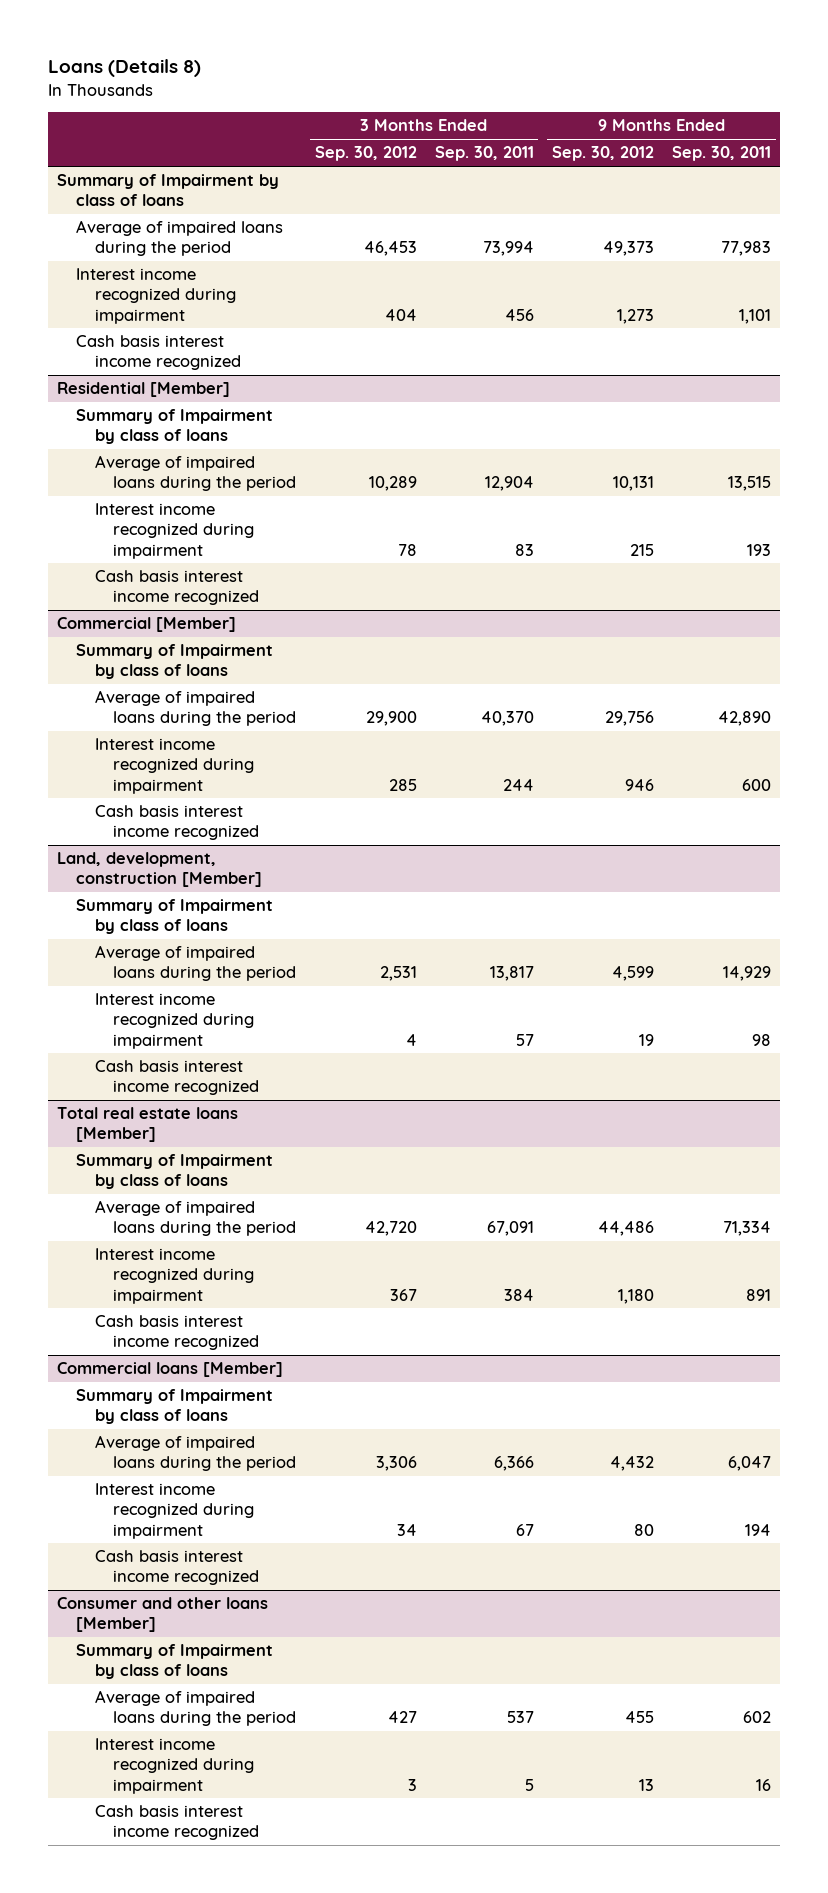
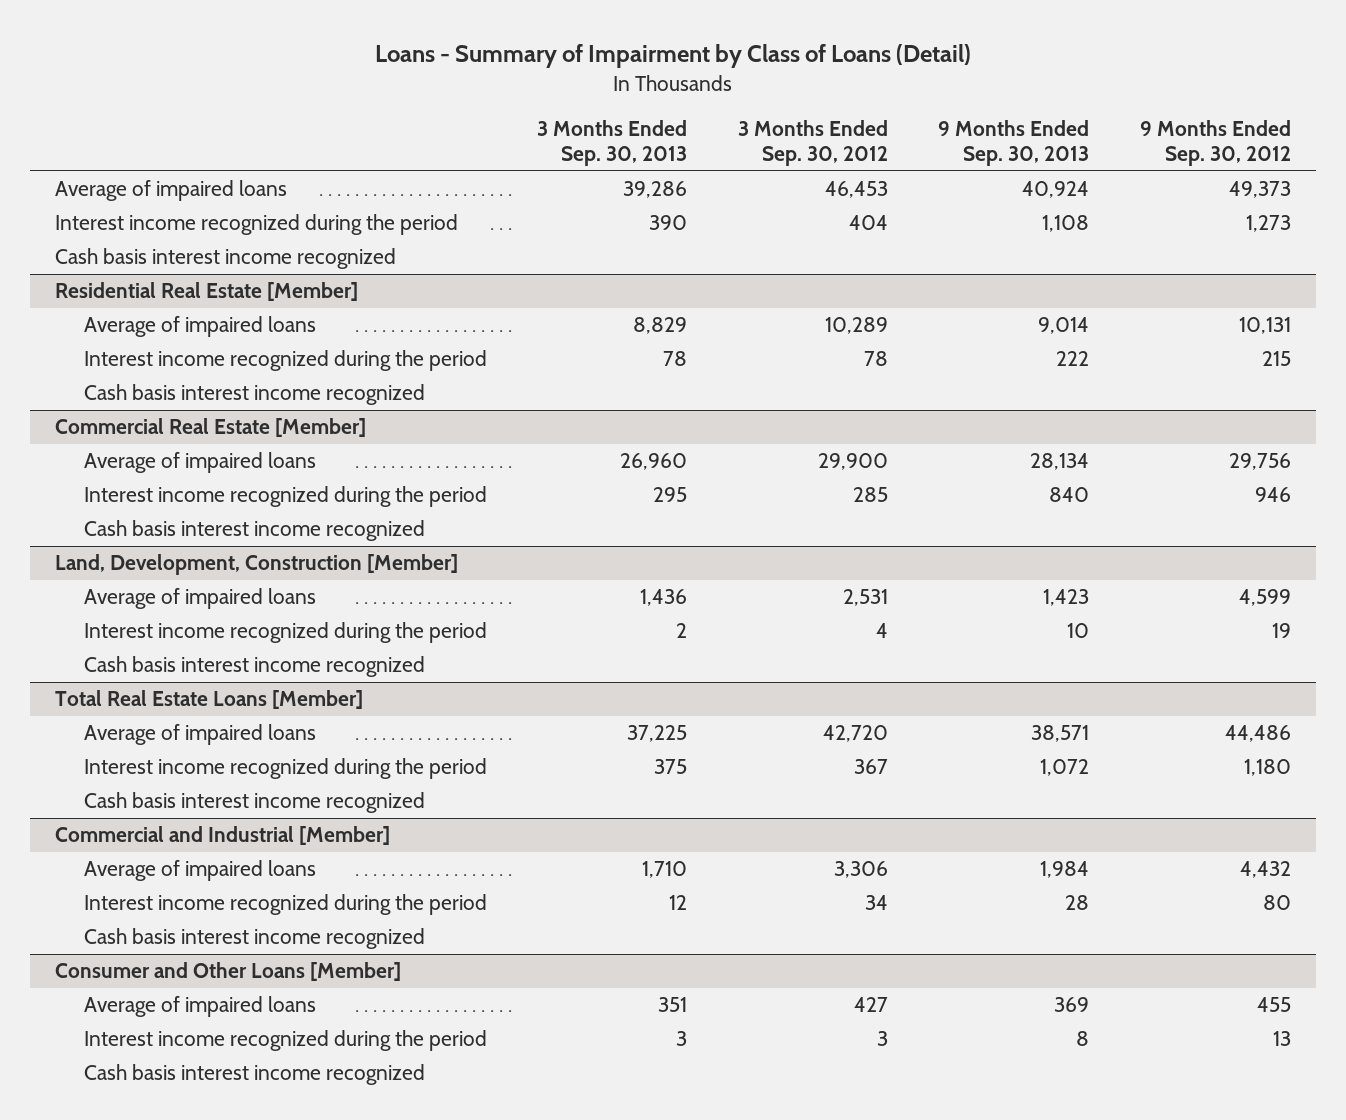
- Loans (Details 8)
+ Loans - Summary of Impairment by Class of Loans (Detail)
- | 3 Months Ended Sep. 30, 2012 | 3 Months Ended Sep. 30, 2011 | 9 Months Ended Sep. 30, 2012 | 9 Months Ended Sep. 30, 2011
+ | 3 Months Ended Sep. 30, 2013 | 3 Months Ended Sep. 30, 2012 | 9 Months Ended Sep. 30, 2013 | 9 Months Ended Sep. 30, 2012
- Summary of Impairment by class of loans
- Average of impaired loans during the period | 46,453 | 73,994 | 49,373 | 77,983
- Interest income recognized during impairment | 404 | 456 | 1,273 | 1,101
+ Average of impaired loans | 39,286 | 46,453 | 40,924 | 49,373
+ Interest income recognized during the period | 390 | 404 | 1,108 | 1,273
- Residential [Member]
- Summary of Impairment by class of loans
- Average of impaired loans during the period | 10,289 | 12,904 | 10,131 | 13,515
- Interest income recognized during impairment | 78 | 83 | 215 | 193
+ Residential Real Estate [Member]
+ Average of impaired loans | 8,829 | 10,289 | 9,014 | 10,131
+ Interest income recognized during the period | 78 | 78 | 222 | 215
- Commercial [Member]
- Summary of Impairment by class of loans
- Average of impaired loans during the period | 29,900 | 40,370 | 29,756 | 42,890
- Interest income recognized during impairment | 285 | 244 | 946 | 600
+ Commercial Real Estate [Member]
+ Average of impaired loans | 26,960 | 29,900 | 28,134 | 29,756
+ Interest income recognized during the period | 295 | 285 | 840 | 946
- Land, development, construction [Member]
- Summary of Impairment by class of loans
- Average of impaired loans during the period | 2,531 | 13,817 | 4,599 | 14,929
- Interest income recognized during impairment | 4 | 57 | 19 | 98
+ Land, Development, Construction [Member]
+ Average of impaired loans | 1,436 | 2,531 | 1,423 | 4,599
+ Interest income recognized during the period | 2 | 4 | 10 | 19
- Total real estate loans [Member]
- Summary of Impairment by class of loans
- Average of impaired loans during the period | 42,720 | 67,091 | 44,486 | 71,334
- Interest income recognized during impairment | 367 | 384 | 1,180 | 891
+ Total Real Estate Loans [Member]
+ Average of impaired loans | 37,225 | 42,720 | 38,571 | 44,486
+ Interest income recognized during the period | 375 | 367 | 1,072 | 1,180
- Commercial loans [Member]
- Summary of Impairment by class of loans
- Average of impaired loans during the period | 3,306 | 6,366 | 4,432 | 6,047
- Interest income recognized during impairment | 34 | 67 | 80 | 194
+ Commercial and Industrial [Member]
+ Average of impaired loans | 1,710 | 3,306 | 1,984 | 4,432
+ Interest income recognized during the period | 12 | 34 | 28 | 80
- Consumer and other loans [Member]
- Summary of Impairment by class of loans
- Average of impaired loans during the period | 427 | 537 | 455 | 602
- Interest income recognized during impairment | 3 | 5 | 13 | 16
+ Consumer and Other Loans [Member]
+ Average of impaired loans | 351 | 427 | 369 | 455
+ Interest income recognized during the period | 3 | 3 | 8 | 13

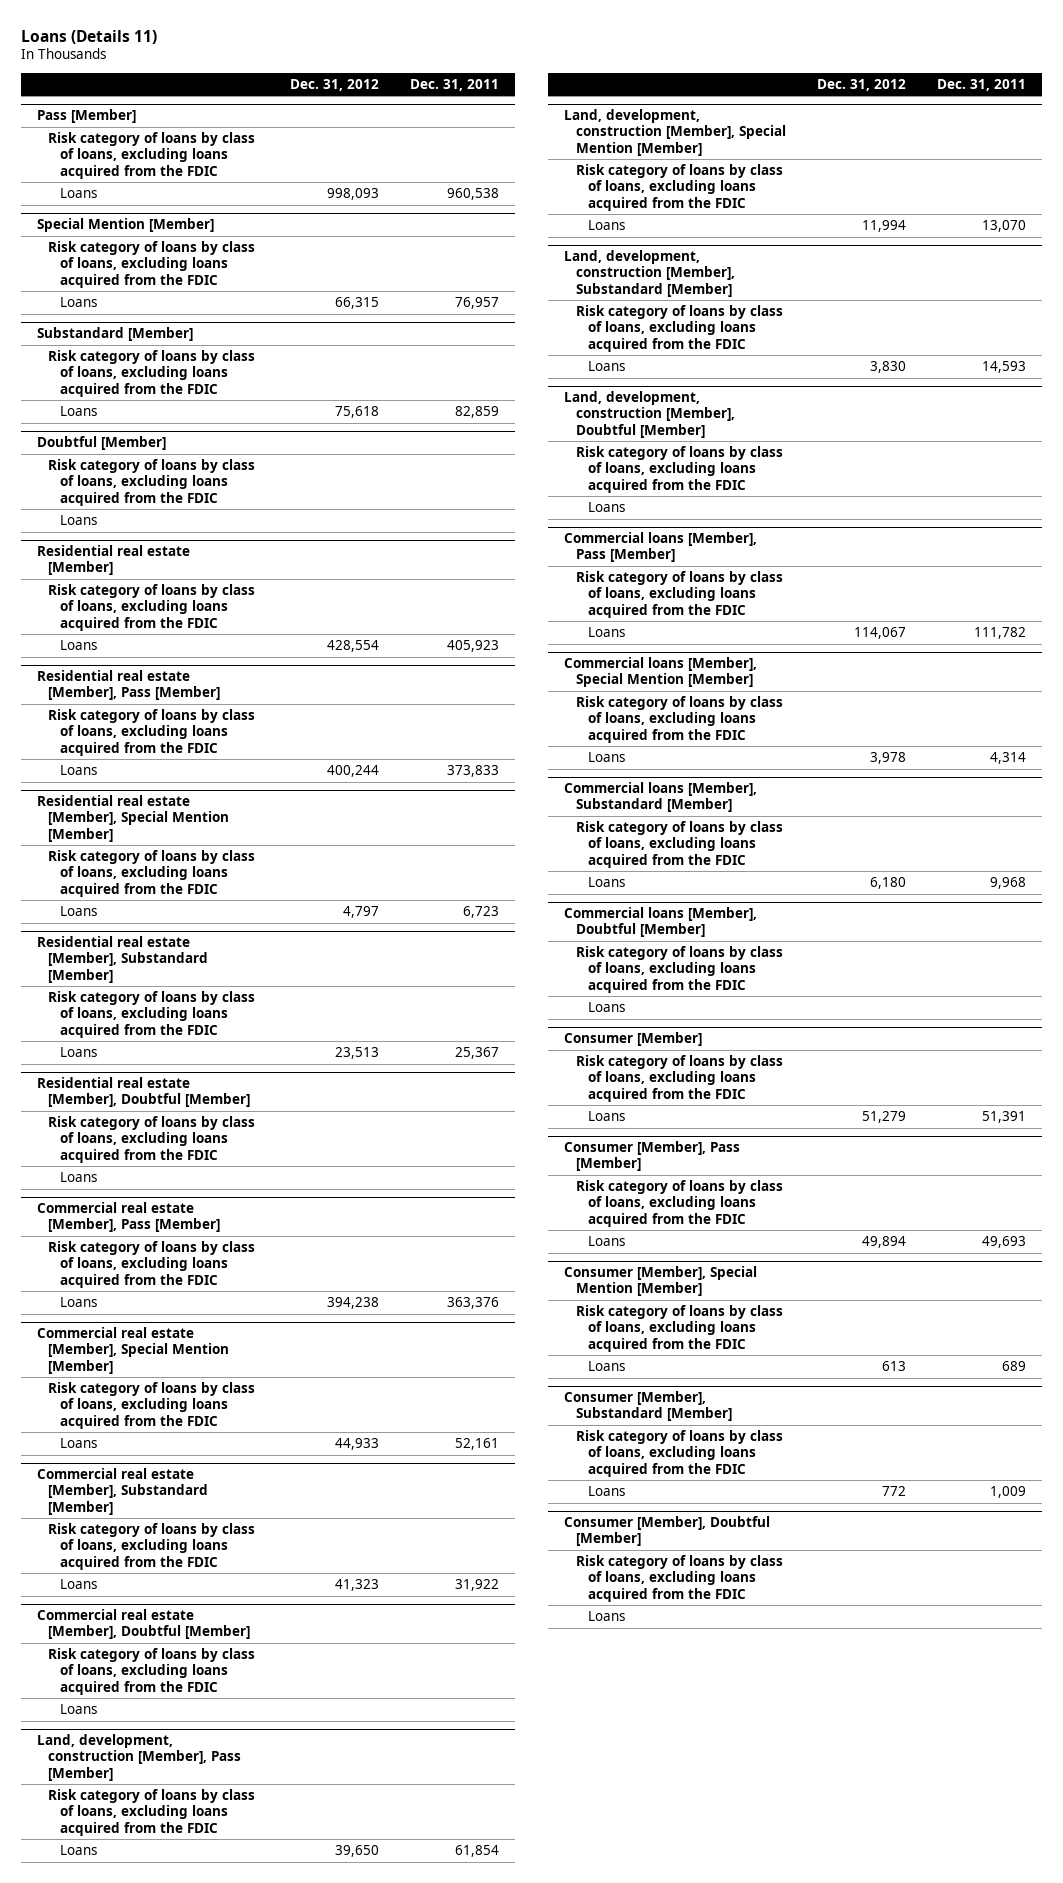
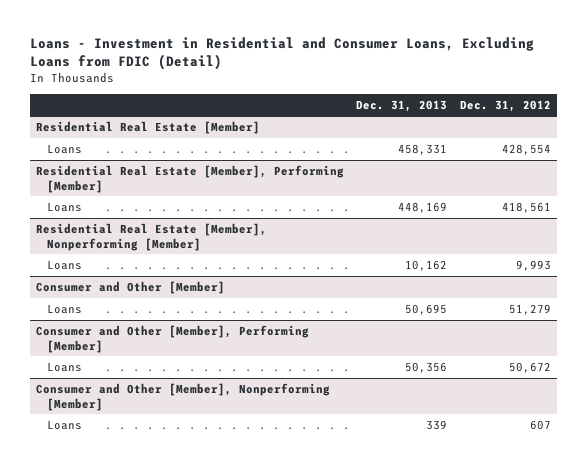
- Loans (Details 11)
+ Loans - Investment in Residential and Consumer Loans, Excluding Loans from FDIC (Detail)
- | Dec. 31, 2012 | Dec. 31, 2011
+ | Dec. 31, 2013 | Dec. 31, 2012
- Pass [Member]
- Risk category of loans by class of loans, excluding loans acquired from the FDIC
- Loans | 998,093 | 960,538
- Special Mention [Member]
- Risk category of loans by class of loans, excluding loans acquired from the FDIC
- Loans | 66,315 | 76,957
- Substandard [Member]
- Risk category of loans by class of loans, excluding loans acquired from the FDIC
- Loans | 75,618 | 82,859
- Doubtful [Member]
- Risk category of loans by class of loans, excluding loans acquired from the FDIC
- Loans
- Residential real estate [Member]
- Risk category of loans by class of loans, excluding loans acquired from the FDIC
+ Residential Real Estate [Member]
- Residential real estate [Member], Pass [Member]
- Risk category of loans by class of loans, excluding loans acquired from the FDIC
- Loans | 400,244 | 373,833
- Residential real estate [Member], Special Mention [Member]
- Risk category of loans by class of loans, excluding loans acquired from the FDIC
- Loans | 4,797 | 6,723
- Residential real estate [Member], Substandard [Member]
- Risk category of loans by class of loans, excluding loans acquired from the FDIC
- Loans | 23,513 | 25,367
- Residential real estate [Member], Doubtful [Member]
- Risk category of loans by class of loans, excluding loans acquired from the FDIC
- Loans
- Commercial real estate [Member], Pass [Member]
- Risk category of loans by class of loans, excluding loans acquired from the FDIC
- Loans | 394,238 | 363,376
- Commercial real estate [Member], Special Mention [Member]
- Risk category of loans by class of loans, excluding loans acquired from the FDIC
- Loans | 44,933 | 52,161
- Commercial real estate [Member], Substandard [Member]
- Risk category of loans by class of loans, excluding loans acquired from the FDIC
- Loans | 41,323 | 31,922
- Commercial real estate [Member], Doubtful [Member]
- Risk category of loans by class of loans, excluding loans acquired from the FDIC
- Loans
- Land, development, construction [Member], Pass [Member]
- Risk category of loans by class of loans, excluding loans acquired from the FDIC
- Loans | 39,650 | 61,854
- Land, development, construction [Member], Special Mention [Member]
- Risk category of loans by class of loans, excluding loans acquired from the FDIC
- Loans | 11,994 | 13,070
- Land, development, construction [Member], Substandard [Member]
- Risk category of loans by class of loans, excluding loans acquired from the FDIC
- Loans | 3,830 | 14,593
- Land, development, construction [Member], Doubtful [Member]
- Risk category of loans by class of loans, excluding loans acquired from the FDIC
- Loans
- Commercial loans [Member], Pass [Member]
- Risk category of loans by class of loans, excluding loans acquired from the FDIC
- Loans | 114,067 | 111,782
- Commercial loans [Member], Special Mention [Member]
- Risk category of loans by class of loans, excluding loans acquired from the FDIC
- Loans | 3,978 | 4,314
- Commercial loans [Member], Substandard [Member]
- Risk category of loans by class of loans, excluding loans acquired from the FDIC
- Loans | 6,180 | 9,968
- Commercial loans [Member], Doubtful [Member]
- Risk category of loans by class of loans, excluding loans acquired from the FDIC
- Loans
- Consumer [Member]
- Risk category of loans by class of loans, excluding loans acquired from the FDIC
+ Residential Real Estate [Member], Performing [Member]
+ Loans | 448,169 | 418,561
+ Residential Real Estate [Member], Nonperforming [Member]
+ Loans | 10,162 | 9,993
+ Consumer and Other [Member]
- Consumer [Member], Pass [Member]
- Risk category of loans by class of loans, excluding loans acquired from the FDIC
- Loans | 49,894 | 49,693
- Consumer [Member], Special Mention [Member]
- Risk category of loans by class of loans, excluding loans acquired from the FDIC
- Loans | 613 | 689
- Consumer [Member], Substandard [Member]
- Risk category of loans by class of loans, excluding loans acquired from the FDIC
- Loans | 772 | 1,009
- Consumer [Member], Doubtful [Member]
- Risk category of loans by class of loans, excluding loans acquired from the FDIC
- Loans
+ Consumer and Other [Member], Performing [Member]
+ Loans | 50,356 | 50,672
+ Consumer and Other [Member], Nonperforming [Member]
+ Loans | 339 | 607

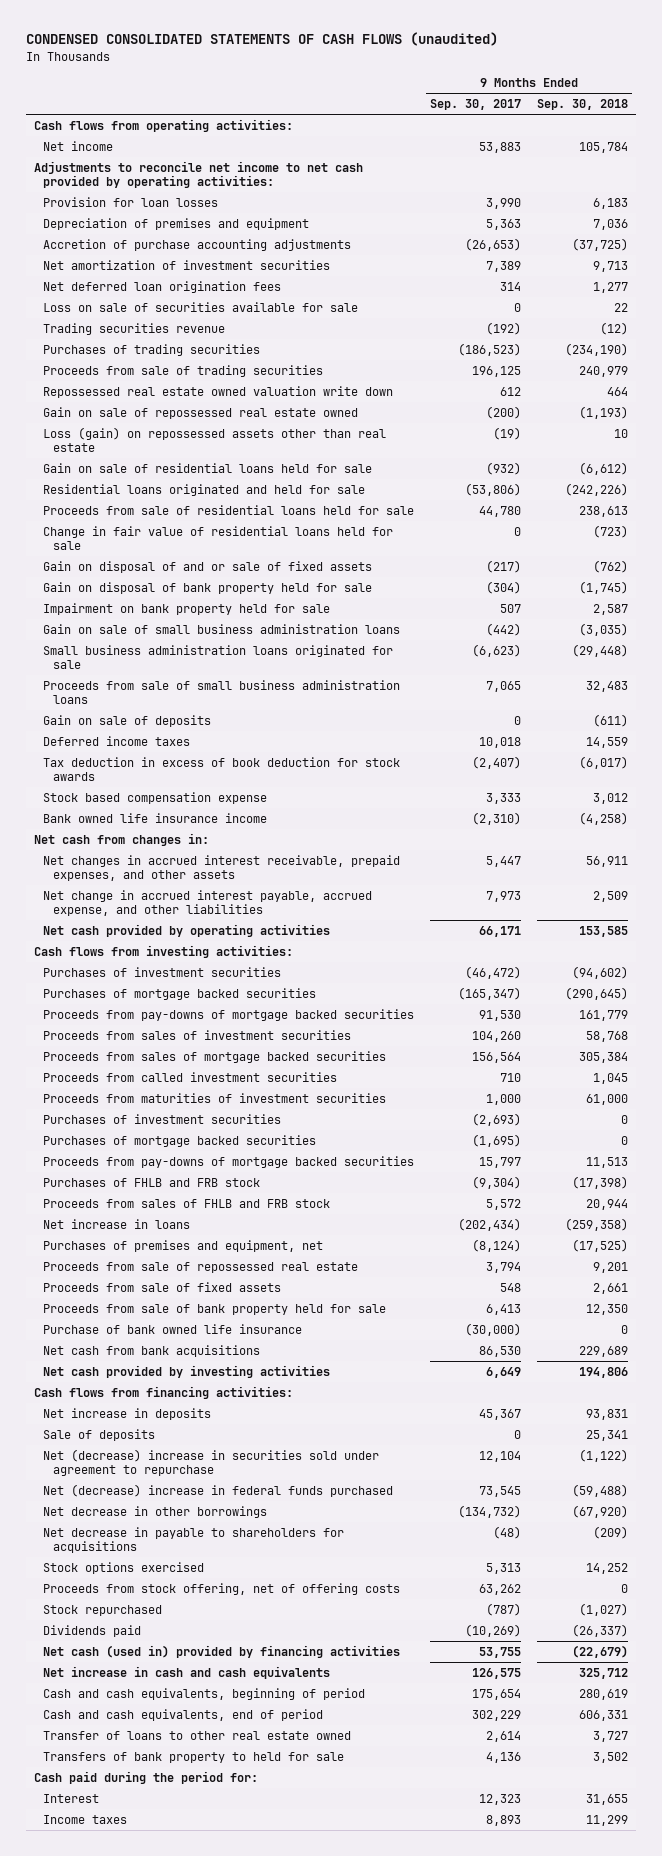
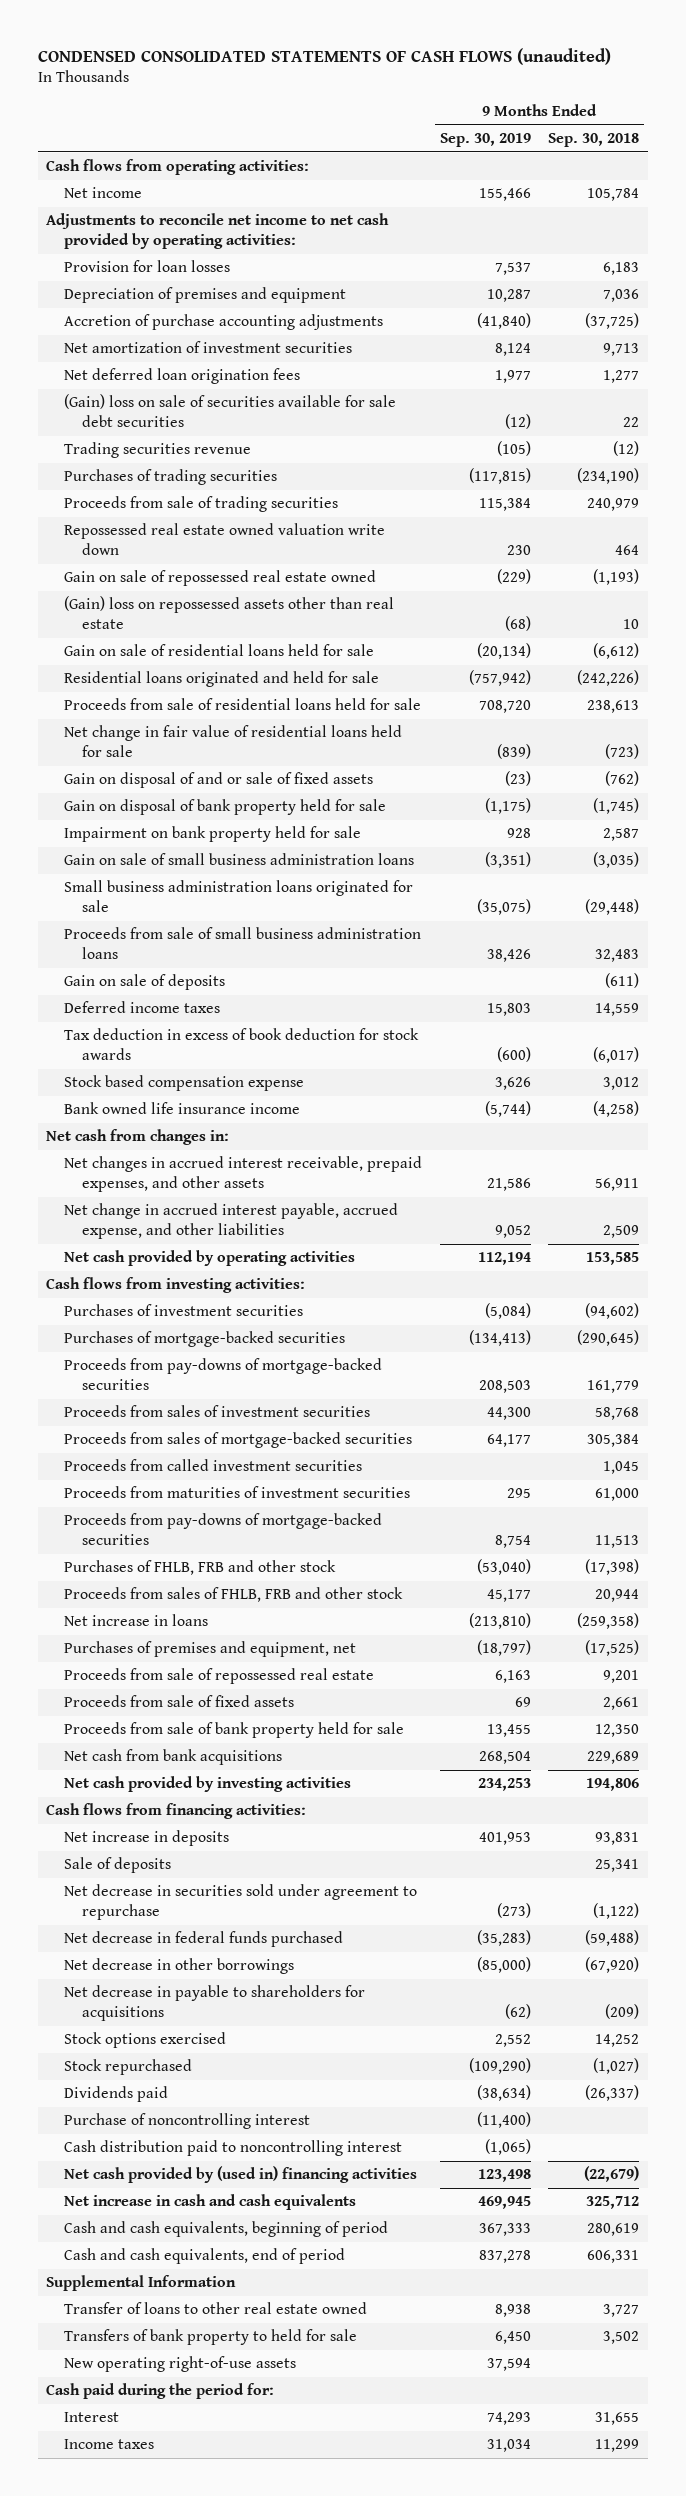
- | 9 Months Ended Sep. 30, 2017 | 9 Months Ended Sep. 30, 2018
+ | 9 Months Ended Sep. 30, 2019 | 9 Months Ended Sep. 30, 2018
- Loss on sale of securities available for sale | 0 | 22
+ (Gain) loss on sale of securities available for sale debt securities | (12) | 22
- Loss (gain) on repossessed assets other than real estate | (19) | 10
+ (Gain) loss on repossessed assets other than real estate | (68) | 10
- Change in fair value of residential loans held for sale | 0 | (723)
+ Net change in fair value of residential loans held for sale | (839) | (723)
- Purchases of mortgage backed securities | (165,347) | (290,645)
- Proceeds from pay-downs of mortgage backed securities | 91,530 | 161,779
+ Purchases of mortgage-backed securities | (134,413) | (290,645)
+ Proceeds from pay-downs of mortgage-backed securities | 208,503 | 161,779
- Proceeds from sales of mortgage backed securities | 156,564 | 305,384
+ Proceeds from sales of mortgage-backed securities | 64,177 | 305,384
- Purchases of investment securities | (2,693) | 0
- Purchases of mortgage backed securities | (1,695) | 0
- Proceeds from pay-downs of mortgage backed securities | 15,797 | 11,513
- Purchases of FHLB and FRB stock | (9,304) | (17,398)
- Proceeds from sales of FHLB and FRB stock | 5,572 | 20,944
+ Proceeds from pay-downs of mortgage-backed securities | 8,754 | 11,513
+ Purchases of FHLB, FRB and other stock | (53,040) | (17,398)
+ Proceeds from sales of FHLB, FRB and other stock | 45,177 | 20,944
- Purchase of bank owned life insurance | (30,000) | 0
- Net (decrease) increase in securities sold under agreement to repurchase | 12,104 | (1,122)
- Net (decrease) increase in federal funds purchased | 73,545 | (59,488)
+ Net decrease in securities sold under agreement to repurchase | (273) | (1,122)
+ Net decrease in federal funds purchased | (35,283) | (59,488)
- Proceeds from stock offering, net of offering costs | 63,262 | 0
- Net cash (used in) provided by financing activities | 53,755 | (22,679)
+ Purchase of noncontrolling interest | (11,400) |
+ Cash distribution paid to noncontrolling interest | (1,065) |
+ Net cash provided by (used in) financing activities | 123,498 | (22,679)
+ Supplemental Information
+ New operating right-of-use assets | 37,594 |

